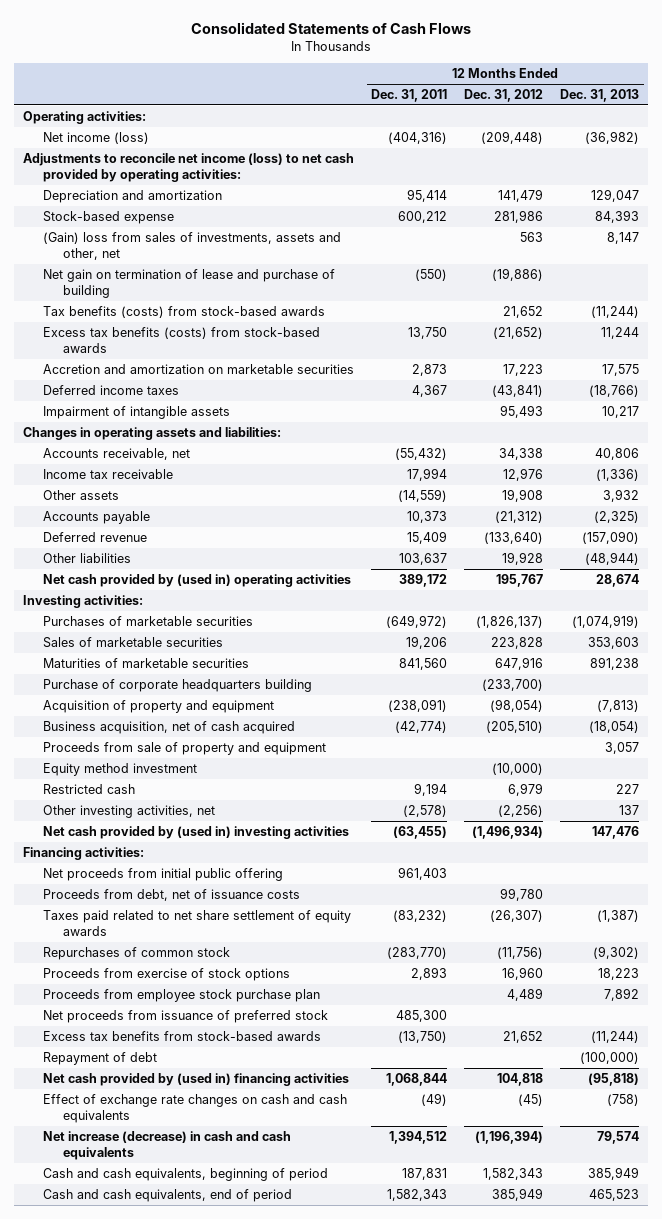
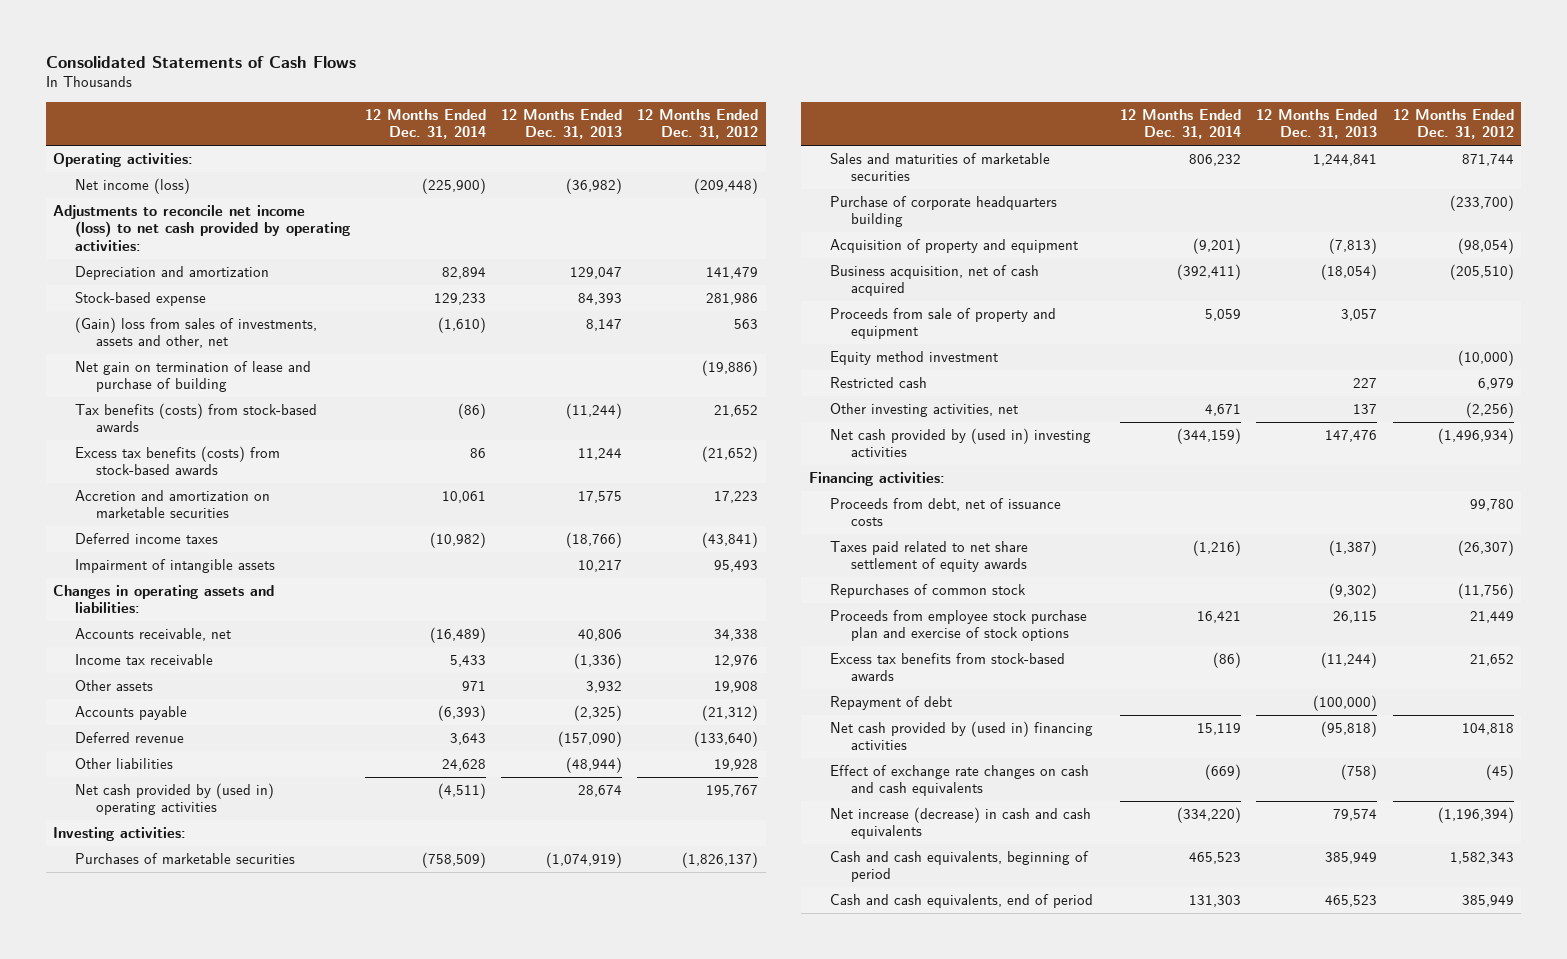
- | 12 Months Ended Dec. 31, 2011 | 12 Months Ended Dec. 31, 2012 | 12 Months Ended Dec. 31, 2013
+ | 12 Months Ended Dec. 31, 2014 | 12 Months Ended Dec. 31, 2013 | 12 Months Ended Dec. 31, 2012
- Sales of marketable securities | 19,206 | 223,828 | 353,603
- Maturities of marketable securities | 841,560 | 647,916 | 891,238
+ Sales and maturities of marketable securities | 806,232 | 1,244,841 | 871,744
- Net proceeds from initial public offering | 961,403 | |
- Proceeds from exercise of stock options | 2,893 | 16,960 | 18,223
- Proceeds from employee stock purchase plan | | 4,489 | 7,892
- Net proceeds from issuance of preferred stock | 485,300 | |
+ Proceeds from employee stock purchase plan and exercise of stock options | 16,421 | 26,115 | 21,449

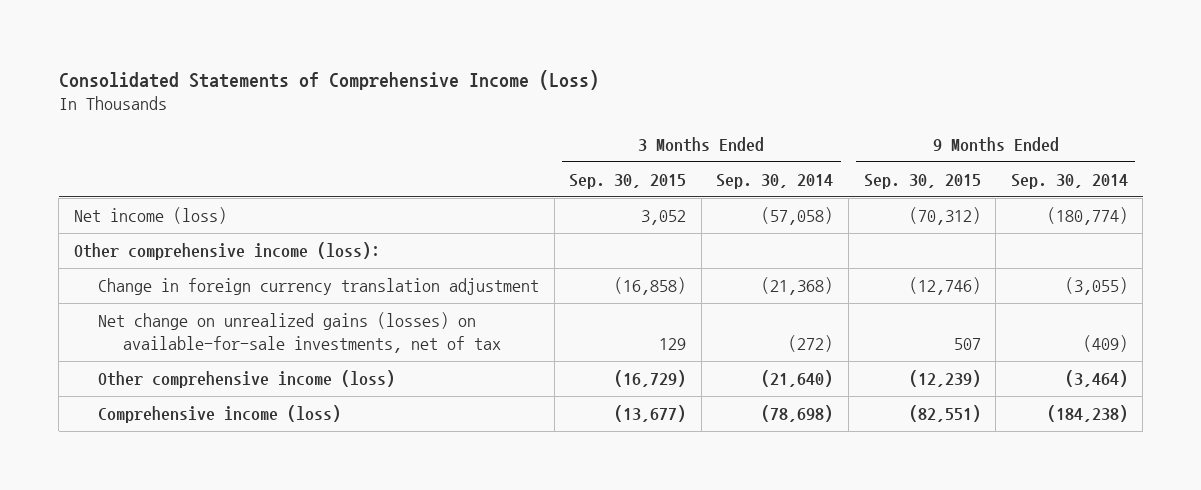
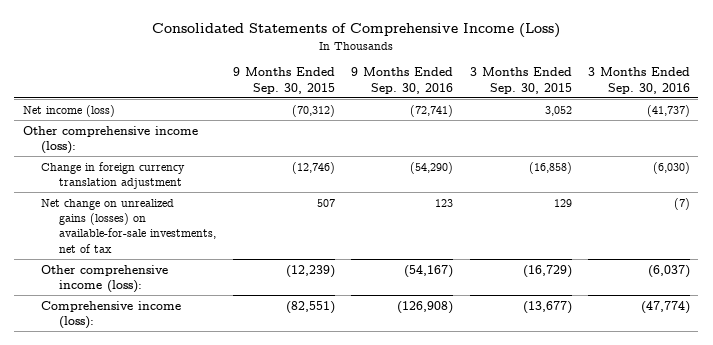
- | 3 Months Ended Sep. 30, 2015 | 3 Months Ended Sep. 30, 2014 | 9 Months Ended Sep. 30, 2015 | 9 Months Ended Sep. 30, 2014
+ | 9 Months Ended Sep. 30, 2015 | 9 Months Ended Sep. 30, 2016 | 3 Months Ended Sep. 30, 2015 | 3 Months Ended Sep. 30, 2016
- Other comprehensive income (loss) | (16,729) | (21,640) | (12,239) | (3,464)
- Comprehensive income (loss) | (13,677) | (78,698) | (82,551) | (184,238)
+ Other comprehensive income (loss): | (12,239) | (54,167) | (16,729) | (6,037)
+ Comprehensive income (loss): | (82,551) | (126,908) | (13,677) | (47,774)

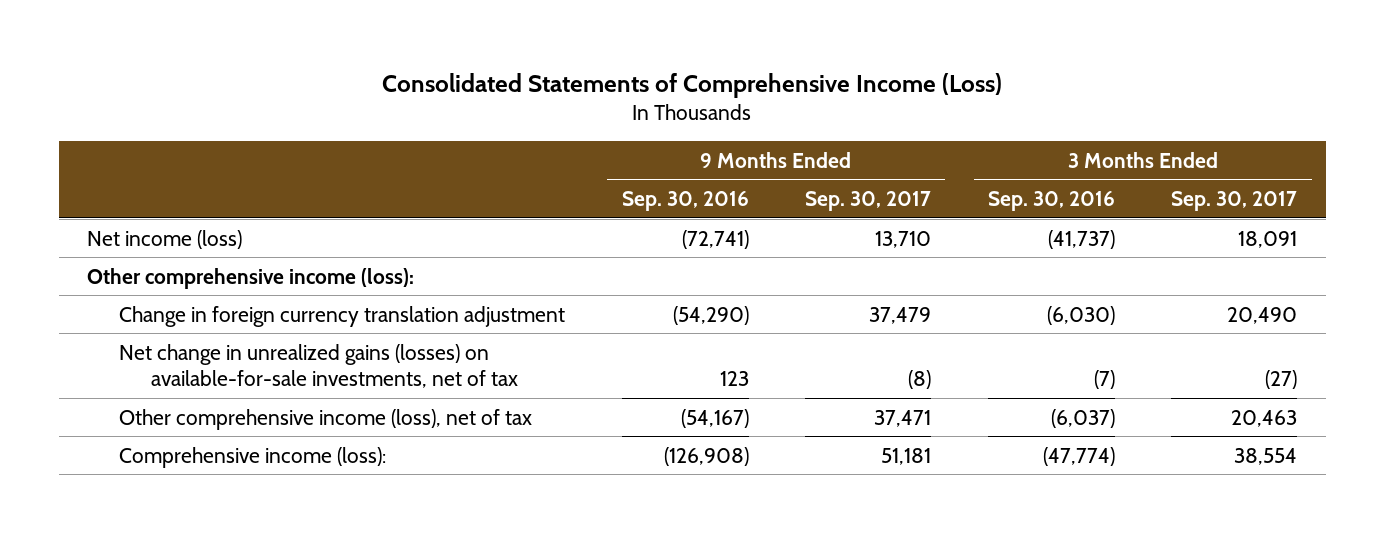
- | 9 Months Ended Sep. 30, 2015 | 9 Months Ended Sep. 30, 2016 | 3 Months Ended Sep. 30, 2015 | 3 Months Ended Sep. 30, 2016
+ | 9 Months Ended Sep. 30, 2016 | 9 Months Ended Sep. 30, 2017 | 3 Months Ended Sep. 30, 2016 | 3 Months Ended Sep. 30, 2017
- Net change on unrealized gains (losses) on available-for-sale investments, net of tax | 507 | 123 | 129 | (7)
- Other comprehensive income (loss): | (12,239) | (54,167) | (16,729) | (6,037)
+ Net change in unrealized gains (losses) on available-for-sale investments, net of tax | 123 | (8) | (7) | (27)
+ Other comprehensive income (loss), net of tax | (54,167) | 37,471 | (6,037) | 20,463

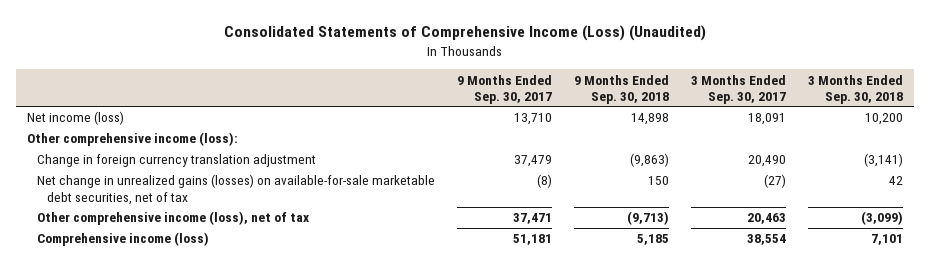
- Consolidated Statements of Comprehensive Income (Loss)
+ Consolidated Statements of Comprehensive Income (Loss) (Unaudited)
- | 9 Months Ended Sep. 30, 2016 | 9 Months Ended Sep. 30, 2017 | 3 Months Ended Sep. 30, 2016 | 3 Months Ended Sep. 30, 2017
+ | 9 Months Ended Sep. 30, 2017 | 9 Months Ended Sep. 30, 2018 | 3 Months Ended Sep. 30, 2017 | 3 Months Ended Sep. 30, 2018
- Net change in unrealized gains (losses) on available-for-sale investments, net of tax | 123 | (8) | (7) | (27)
+ Net change in unrealized gains (losses) on available-for-sale marketable debt securities, net of tax | (8) | 150 | (27) | 42
- Comprehensive income (loss): | (126,908) | 51,181 | (47,774) | 38,554
+ Comprehensive income (loss) | 51,181 | 5,185 | 38,554 | 7,101

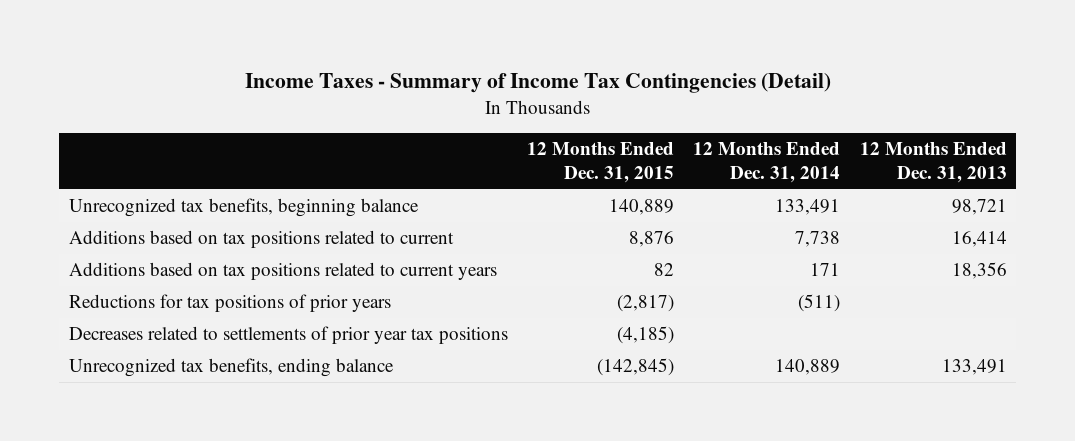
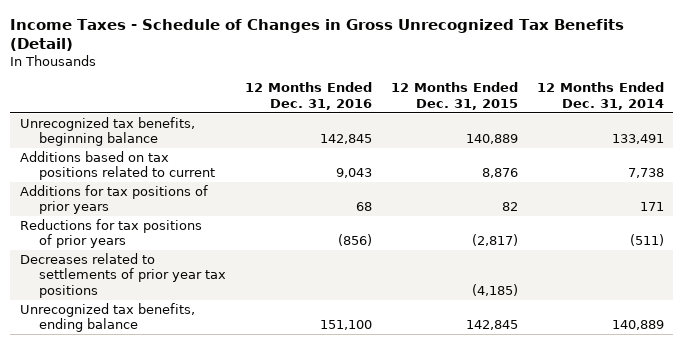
- Income Taxes - Summary of Income Tax Contingencies (Detail)
+ Income Taxes - Schedule of Changes in Gross Unrecognized Tax Benefits (Detail)
- | 12 Months Ended Dec. 31, 2015 | 12 Months Ended Dec. 31, 2014 | 12 Months Ended Dec. 31, 2013
+ | 12 Months Ended Dec. 31, 2016 | 12 Months Ended Dec. 31, 2015 | 12 Months Ended Dec. 31, 2014
- Additions based on tax positions related to current years | 82 | 171 | 18,356
+ Additions for tax positions of prior years | 68 | 82 | 171
- Unrecognized tax benefits, ending balance | (142,845) | 140,889 | 133,491
+ Unrecognized tax benefits, ending balance | 151,100 | 142,845 | 140,889

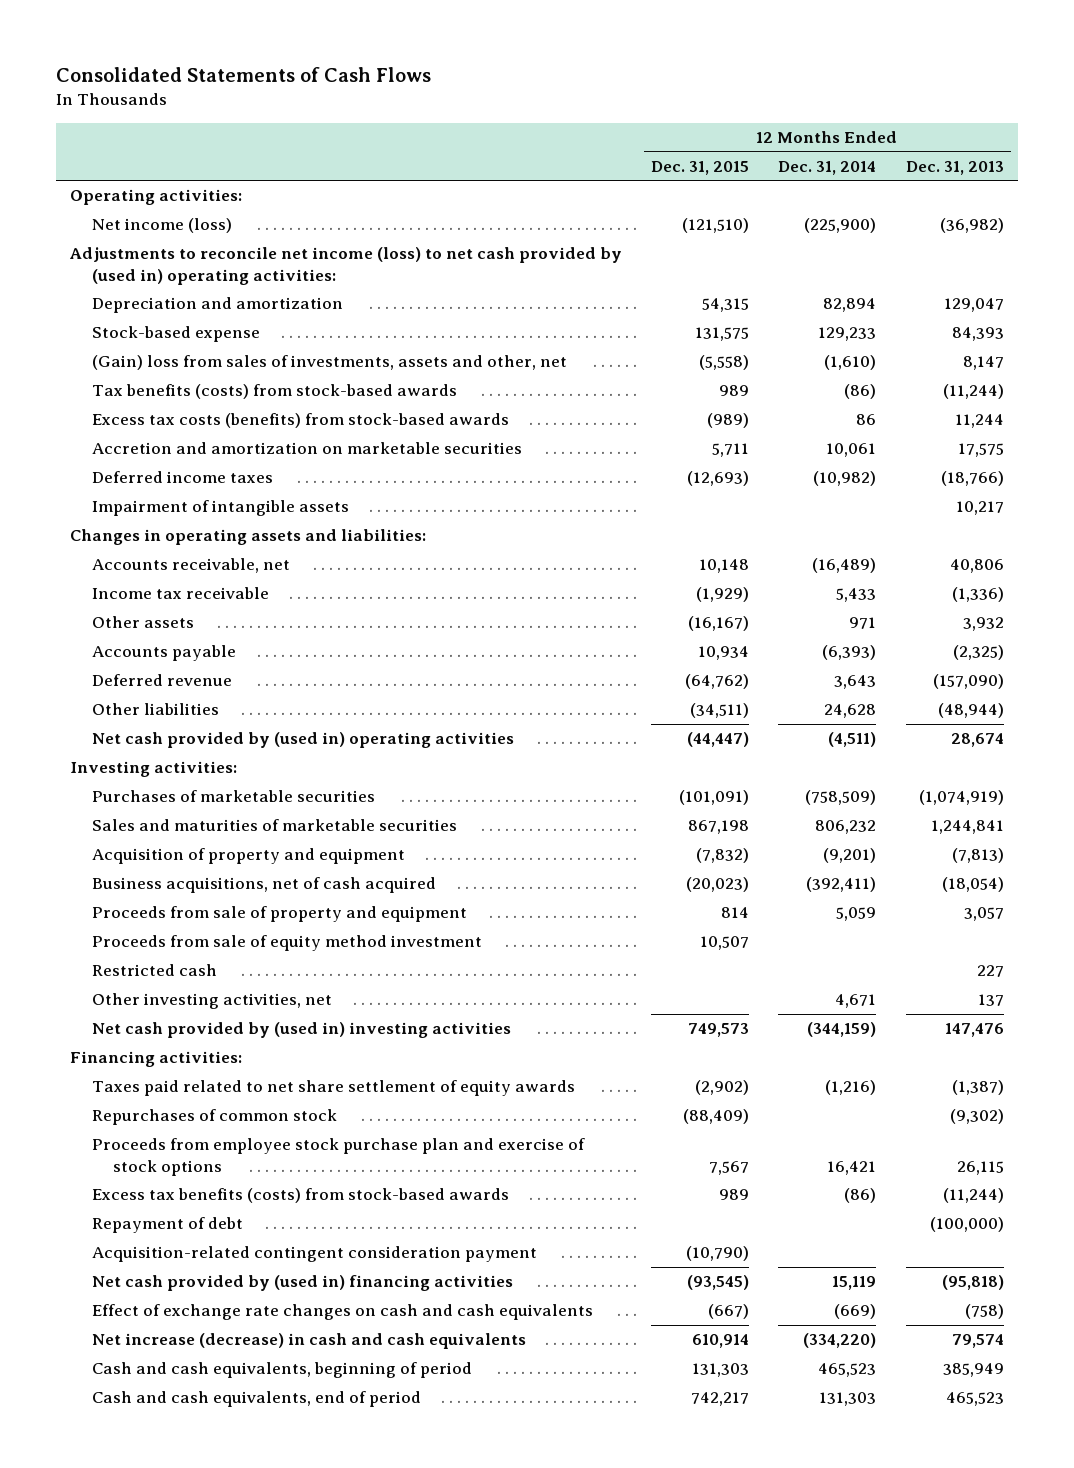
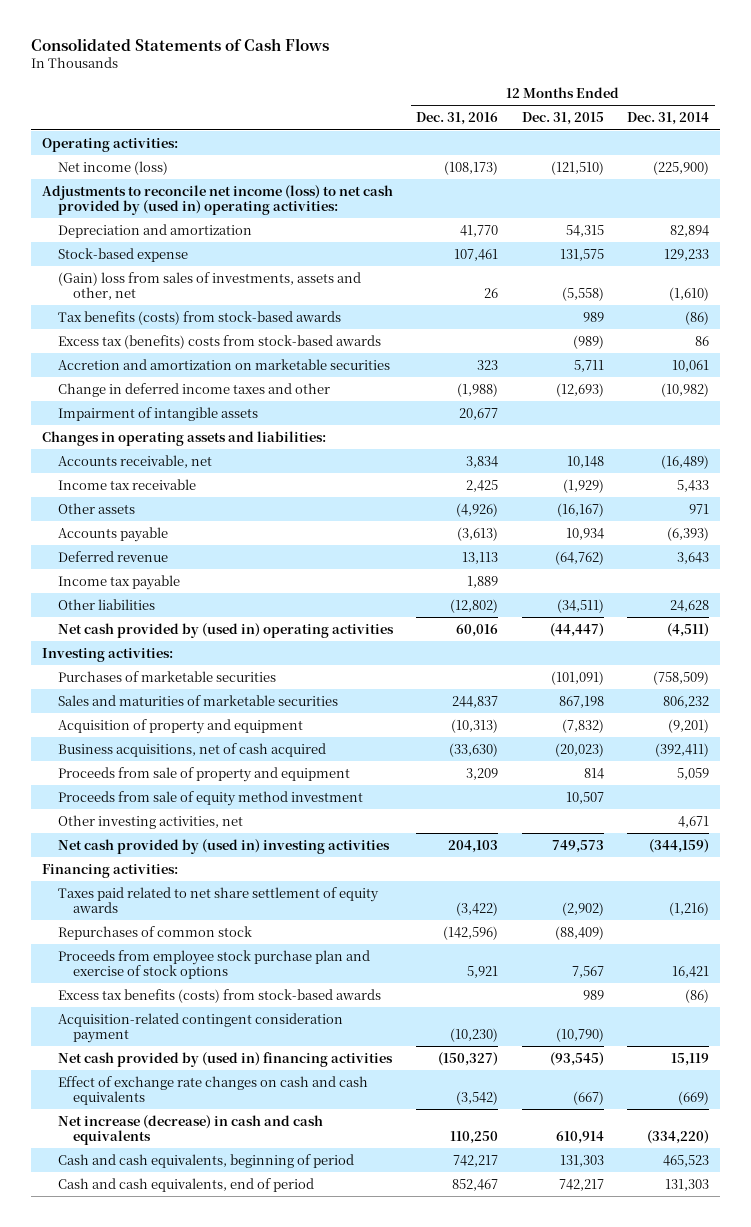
- | 12 Months Ended Dec. 31, 2015 | 12 Months Ended Dec. 31, 2014 | 12 Months Ended Dec. 31, 2013
+ | 12 Months Ended Dec. 31, 2016 | 12 Months Ended Dec. 31, 2015 | 12 Months Ended Dec. 31, 2014
- Excess tax costs (benefits) from stock-based awards | (989) | 86 | 11,244
+ Excess tax (benefits) costs from stock-based awards | | (989) | 86
- Deferred income taxes | (12,693) | (10,982) | (18,766)
+ Change in deferred income taxes and other | (1,988) | (12,693) | (10,982)
+ Income tax payable | 1,889 | |
- Restricted cash | | | 227
- Repayment of debt | | | (100,000)

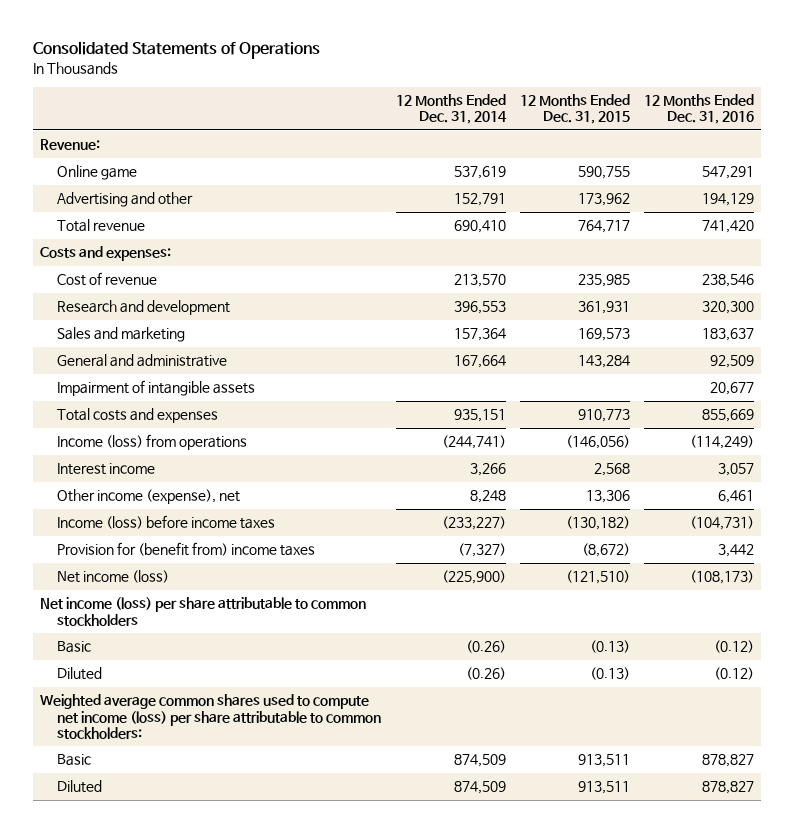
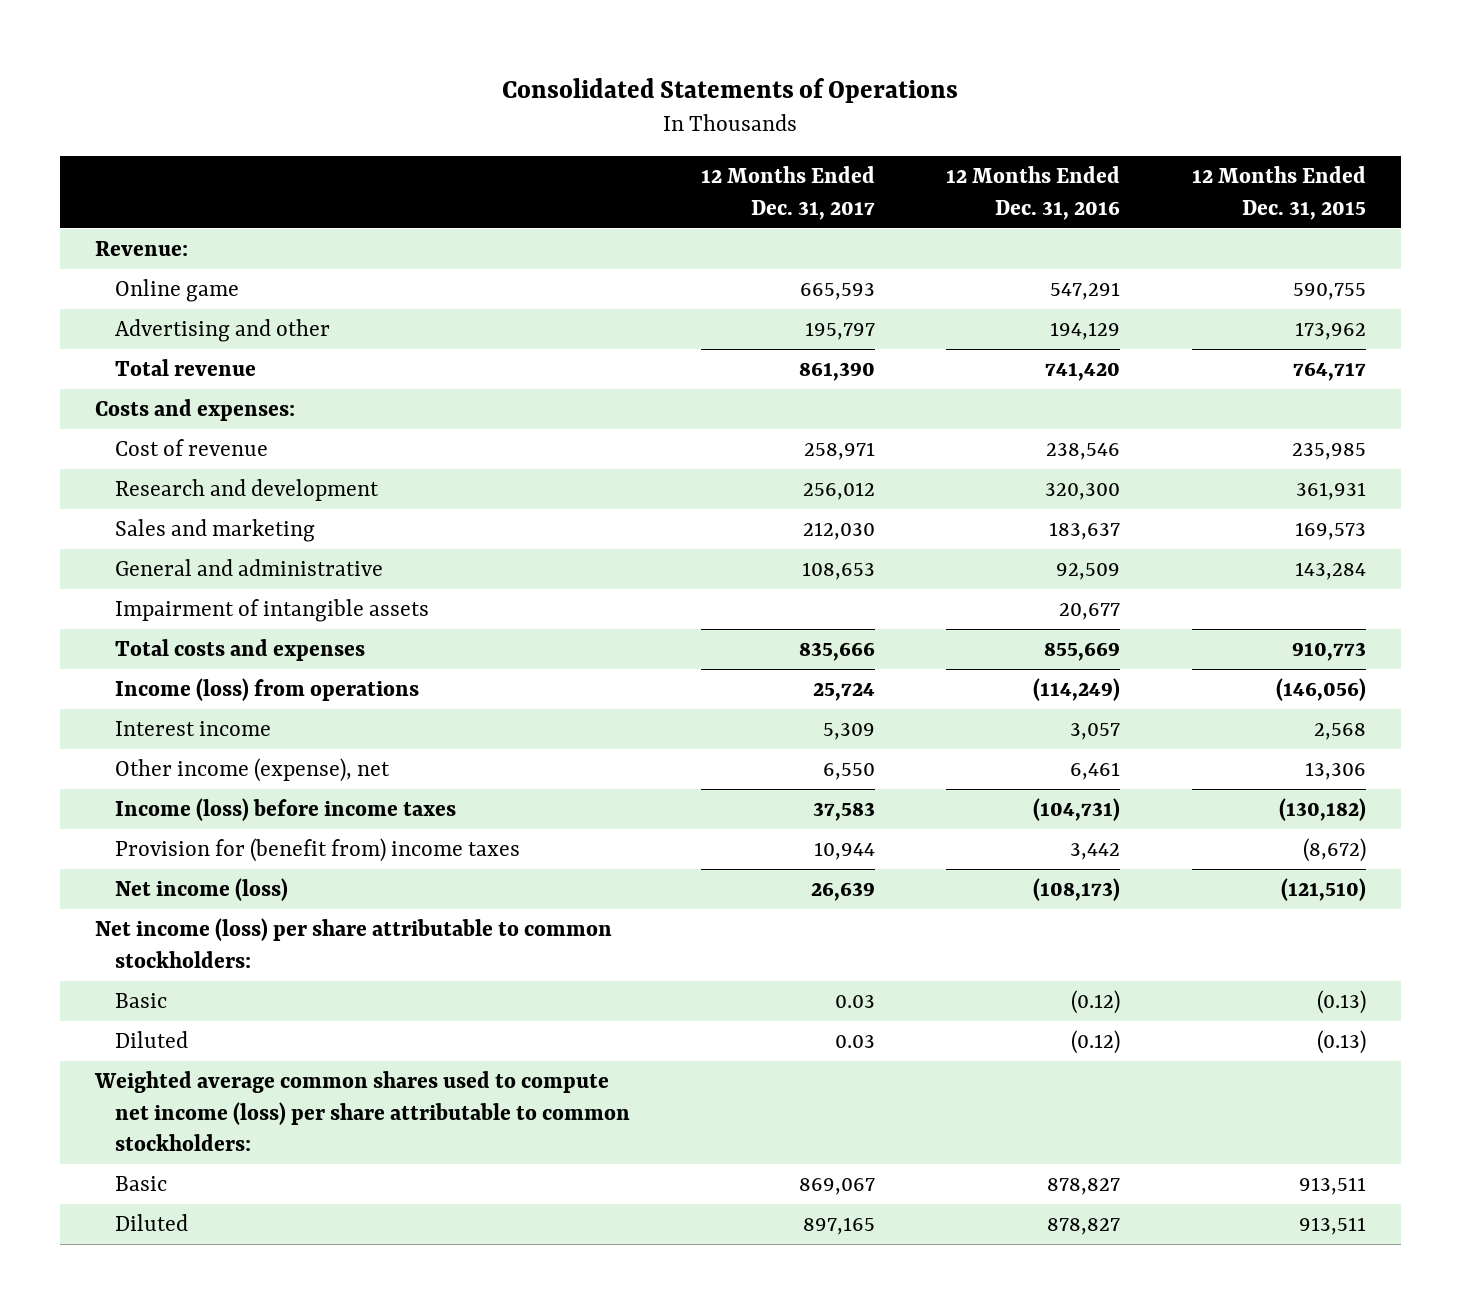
- | 12 Months Ended Dec. 31, 2014 | 12 Months Ended Dec. 31, 2015 | 12 Months Ended Dec. 31, 2016
+ | 12 Months Ended Dec. 31, 2017 | 12 Months Ended Dec. 31, 2016 | 12 Months Ended Dec. 31, 2015
- Net income (loss) per share attributable to common stockholders
+ Net income (loss) per share attributable to common stockholders:

